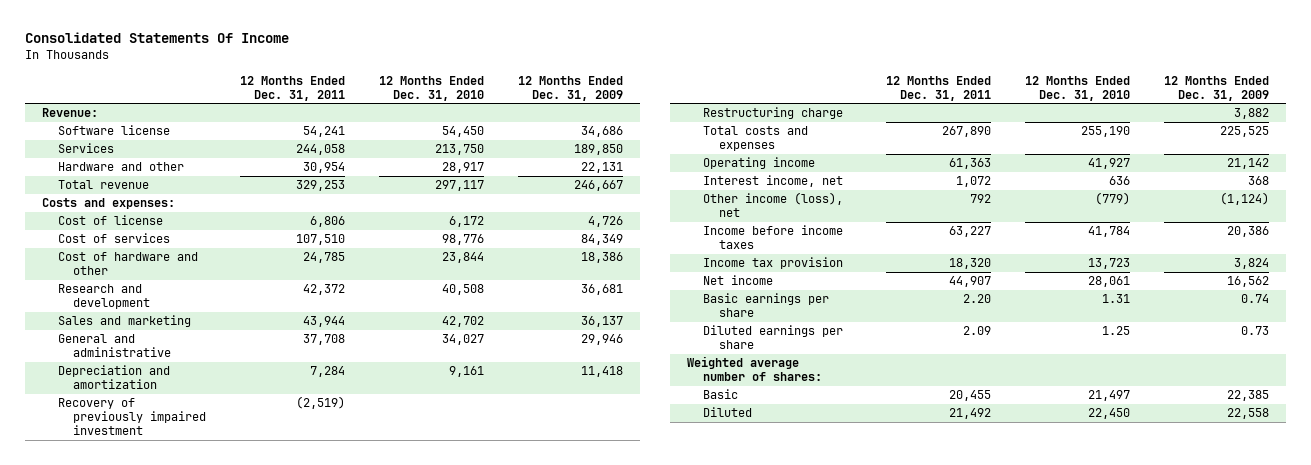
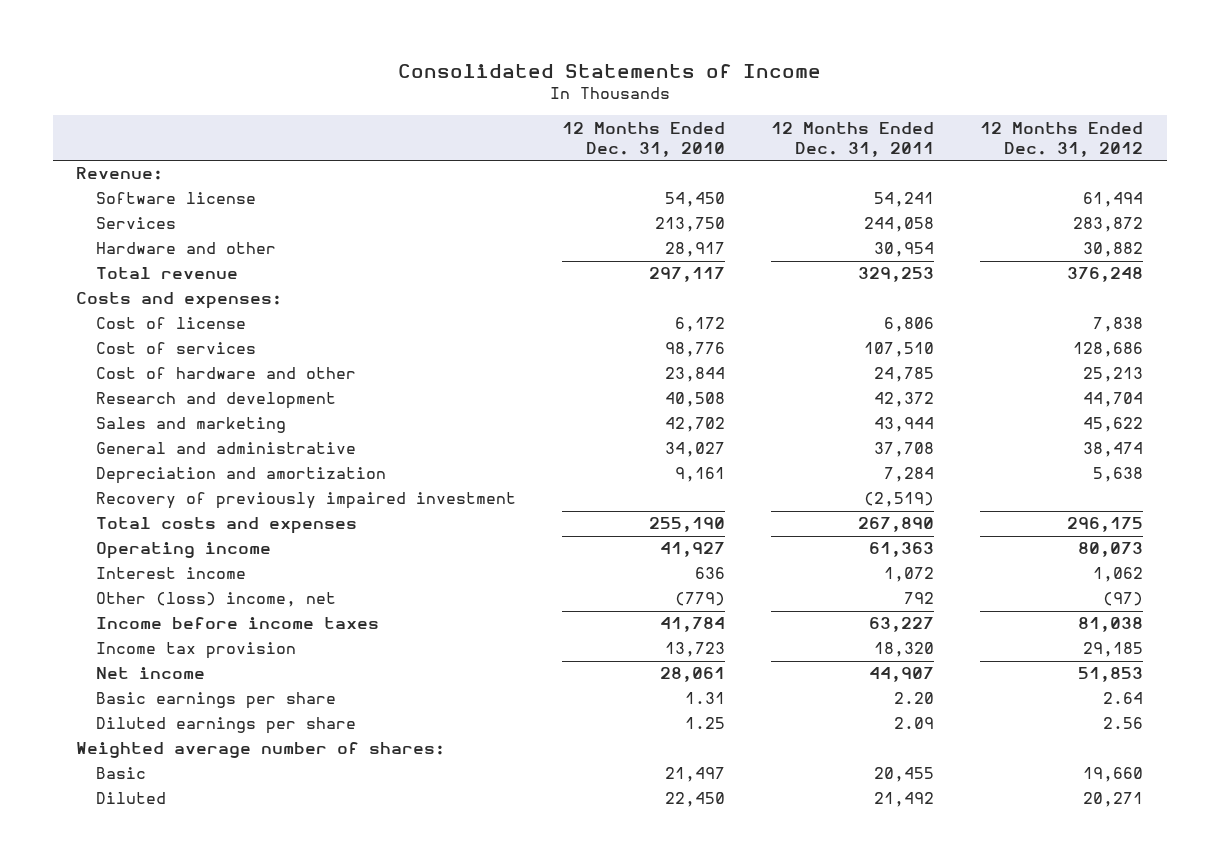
- Consolidated Statements Of Income
+ Consolidated Statements of Income
- | 12 Months Ended Dec. 31, 2011 | 12 Months Ended Dec. 31, 2010 | 12 Months Ended Dec. 31, 2009
+ | 12 Months Ended Dec. 31, 2010 | 12 Months Ended Dec. 31, 2011 | 12 Months Ended Dec. 31, 2012
- Restructuring charge | | | 3,882
- Interest income, net | 1,072 | 636 | 368
- Other income (loss), net | 792 | (779) | (1,124)
+ Interest income | 636 | 1,072 | 1,062
+ Other (loss) income, net | (779) | 792 | (97)

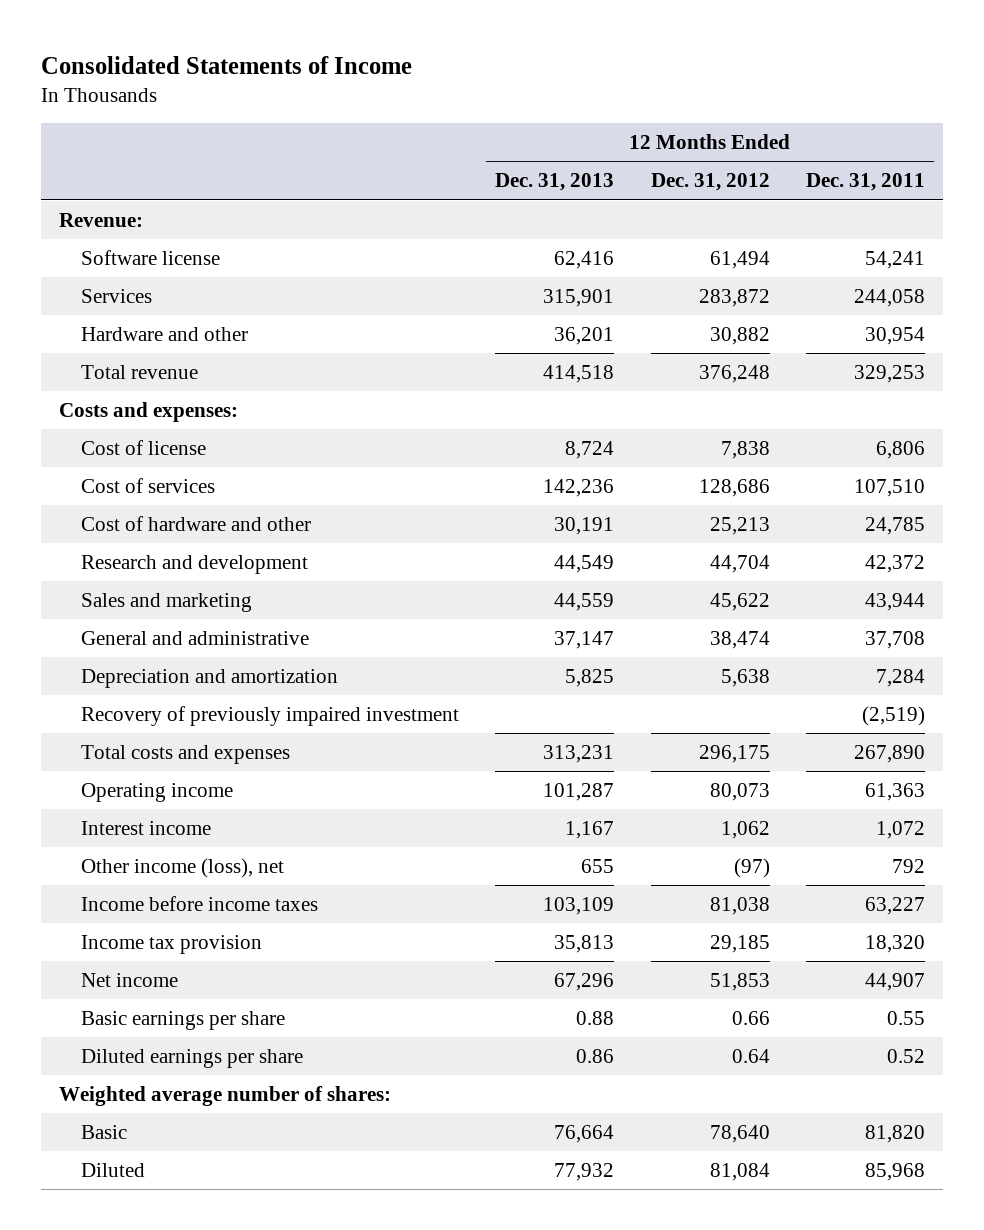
- | 12 Months Ended Dec. 31, 2010 | 12 Months Ended Dec. 31, 2011 | 12 Months Ended Dec. 31, 2012
+ | 12 Months Ended Dec. 31, 2013 | 12 Months Ended Dec. 31, 2012 | 12 Months Ended Dec. 31, 2011
- Other (loss) income, net | (779) | 792 | (97)
+ Other income (loss), net | 655 | (97) | 792
- Basic earnings per share | 1.31 | 2.20 | 2.64
- Diluted earnings per share | 1.25 | 2.09 | 2.56
+ Basic earnings per share | 0.88 | 0.66 | 0.55
+ Diluted earnings per share | 0.86 | 0.64 | 0.52
- Basic | 21,497 | 20,455 | 19,660
- Diluted | 22,450 | 21,492 | 20,271
+ Basic | 76,664 | 78,640 | 81,820
+ Diluted | 77,932 | 81,084 | 85,968

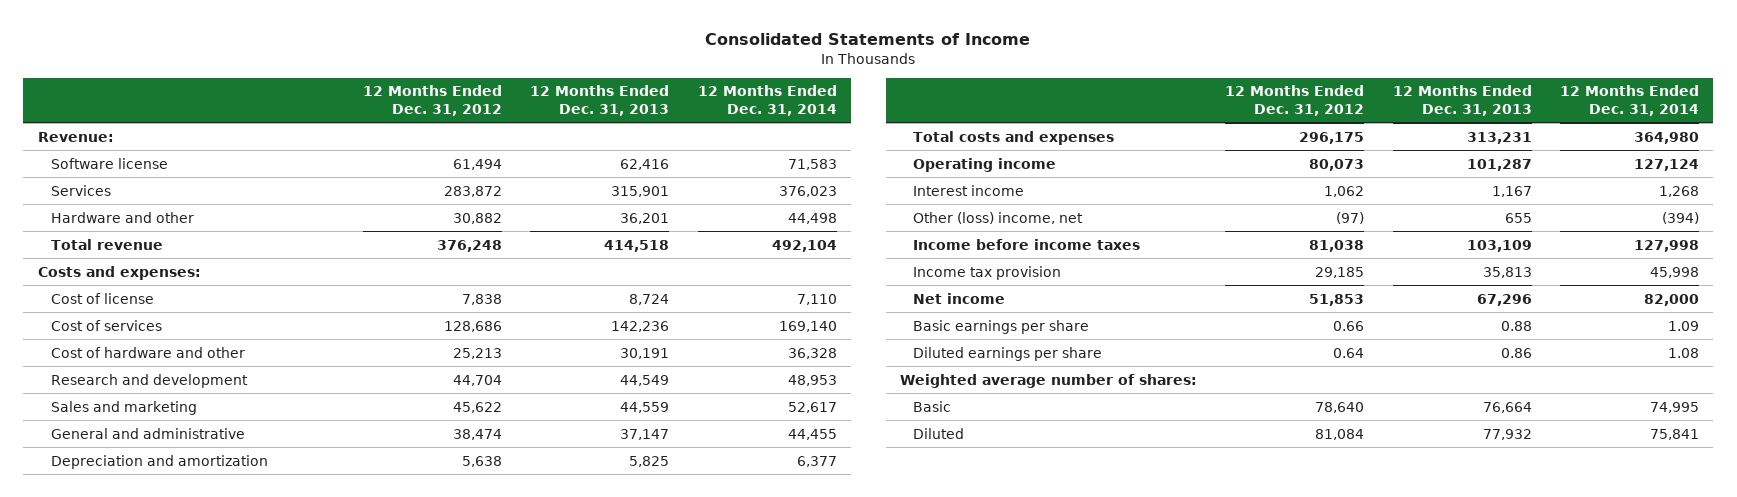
- | 12 Months Ended Dec. 31, 2013 | 12 Months Ended Dec. 31, 2012 | 12 Months Ended Dec. 31, 2011
+ | 12 Months Ended Dec. 31, 2012 | 12 Months Ended Dec. 31, 2013 | 12 Months Ended Dec. 31, 2014
- Recovery of previously impaired investment | | | (2,519)
- Other income (loss), net | 655 | (97) | 792
+ Other (loss) income, net | (97) | 655 | (394)

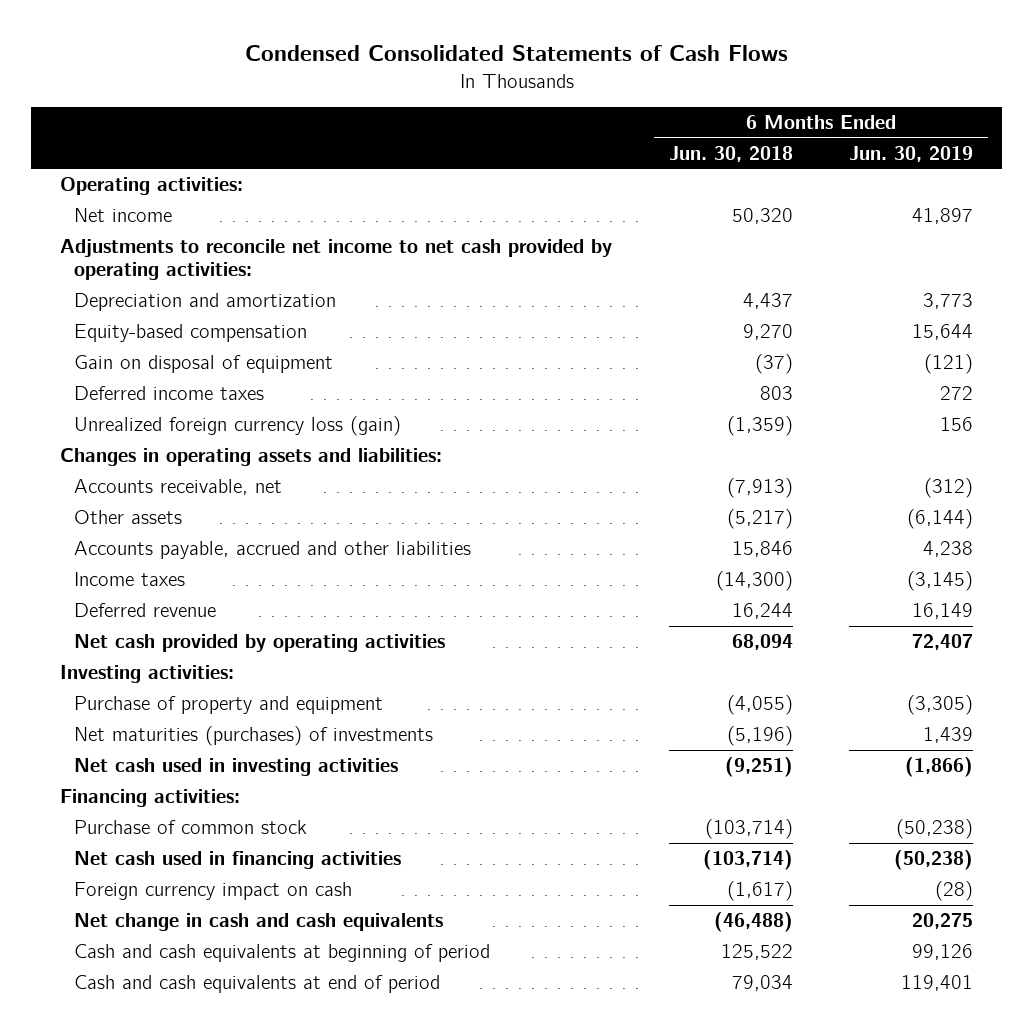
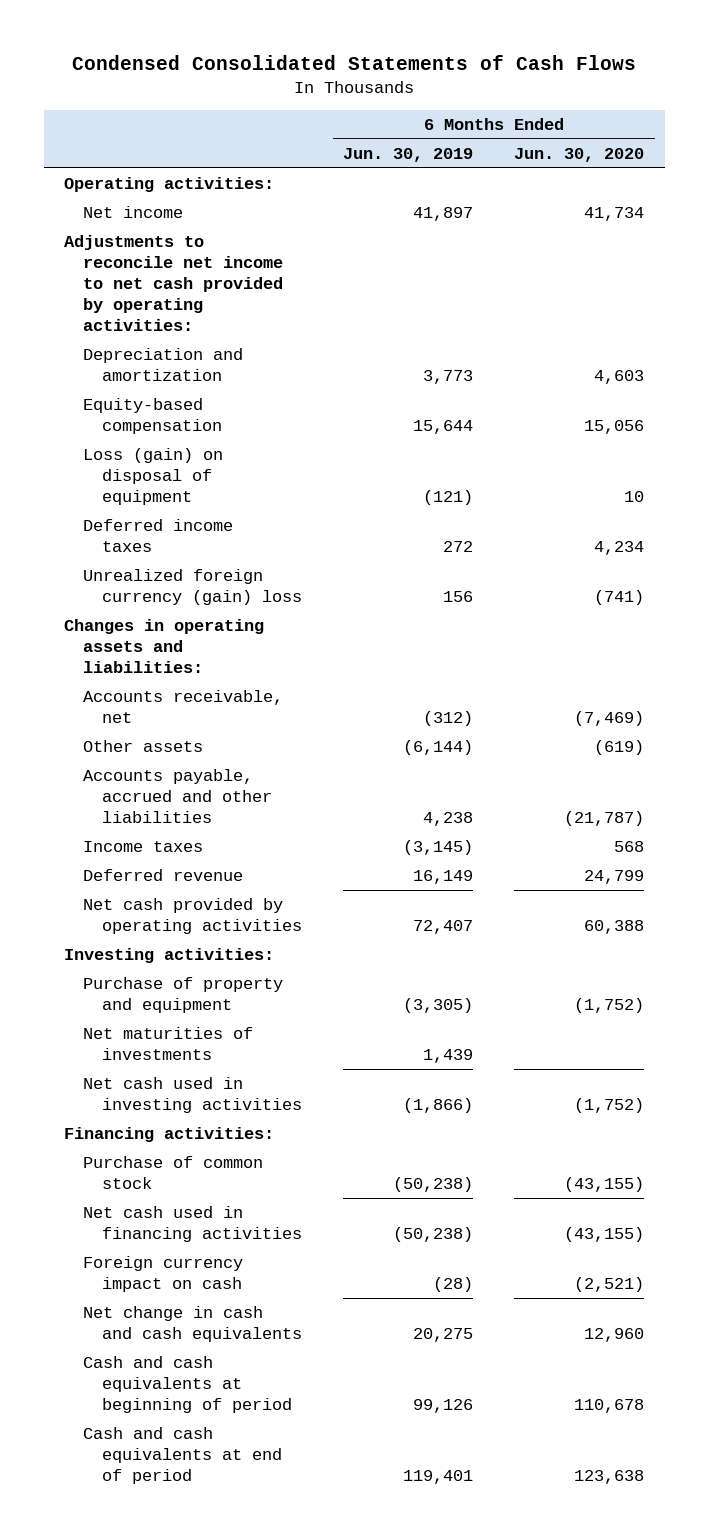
- | 6 Months Ended Jun. 30, 2018 | 6 Months Ended Jun. 30, 2019
+ | 6 Months Ended Jun. 30, 2019 | 6 Months Ended Jun. 30, 2020
- Gain on disposal of equipment | (37) | (121)
+ Loss (gain) on disposal of equipment | (121) | 10
- Unrealized foreign currency loss (gain) | (1,359) | 156
+ Unrealized foreign currency (gain) loss | 156 | (741)
- Net maturities (purchases) of investments | (5,196) | 1,439
+ Net maturities of investments | 1,439 |

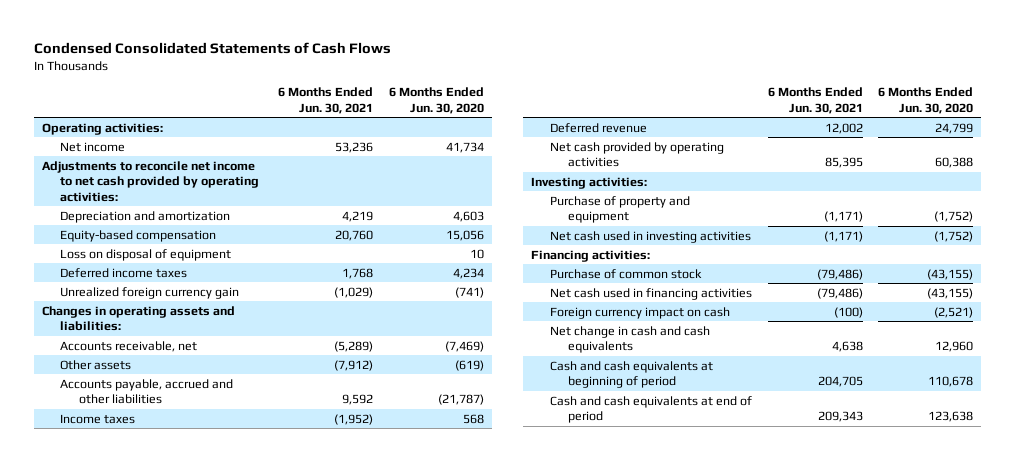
- | 6 Months Ended Jun. 30, 2019 | 6 Months Ended Jun. 30, 2020
+ | 6 Months Ended Jun. 30, 2021 | 6 Months Ended Jun. 30, 2020
- Loss (gain) on disposal of equipment | (121) | 10
+ Loss on disposal of equipment | | 10
- Unrealized foreign currency (gain) loss | 156 | (741)
+ Unrealized foreign currency gain | (1,029) | (741)
- Net maturities of investments | 1,439 |

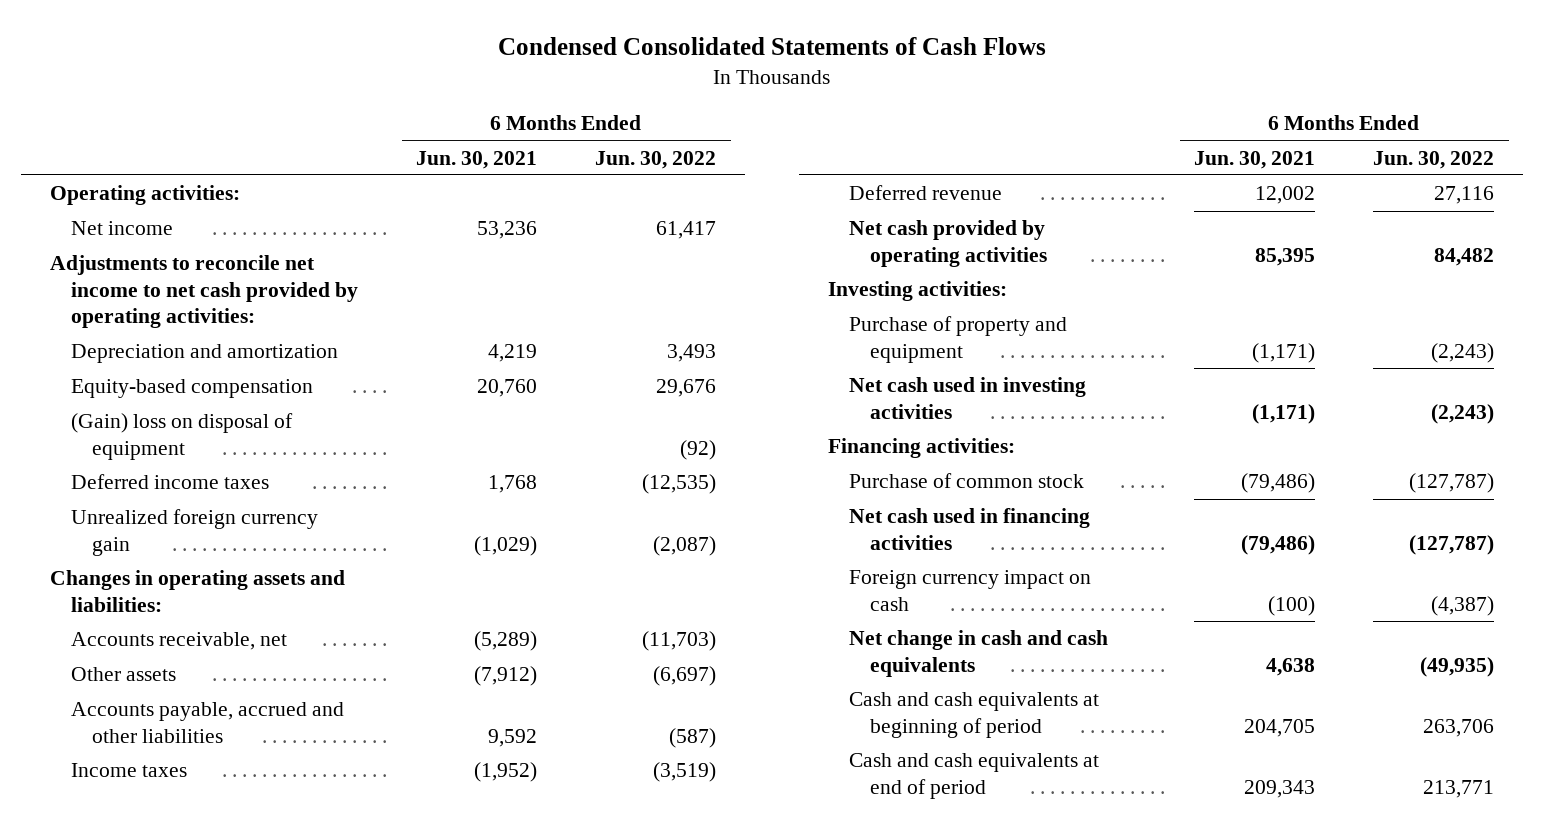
- | 6 Months Ended Jun. 30, 2021 | 6 Months Ended Jun. 30, 2020
+ | 6 Months Ended Jun. 30, 2021 | 6 Months Ended Jun. 30, 2022
- Loss on disposal of equipment | | 10
+ (Gain) loss on disposal of equipment | | (92)

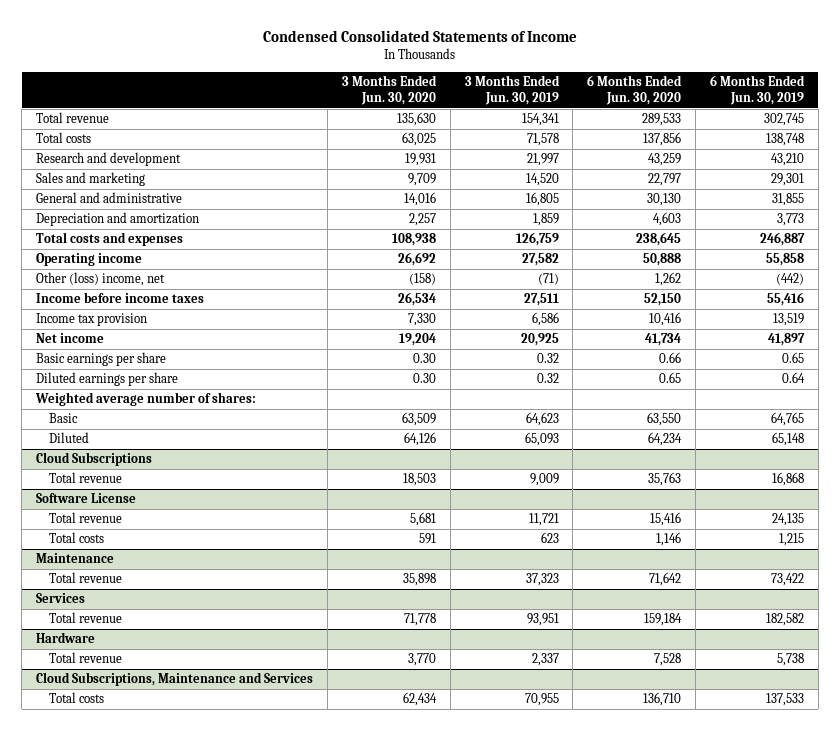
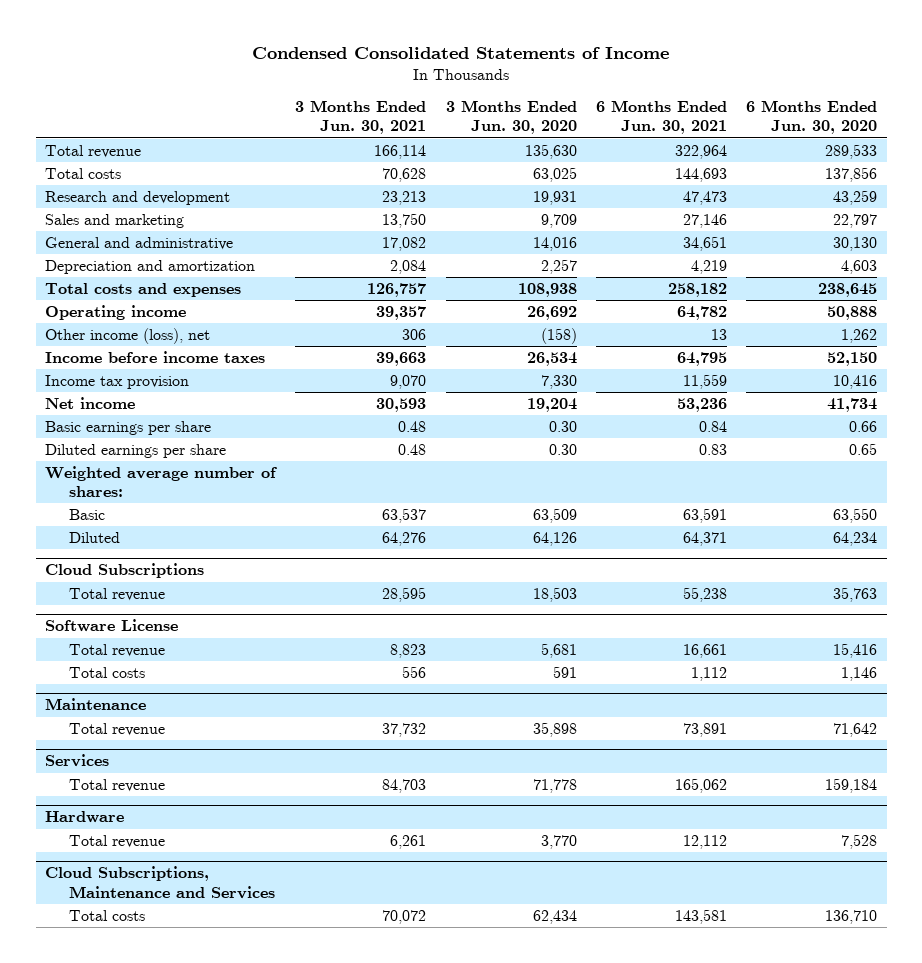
- | 3 Months Ended Jun. 30, 2020 | 3 Months Ended Jun. 30, 2019 | 6 Months Ended Jun. 30, 2020 | 6 Months Ended Jun. 30, 2019
+ | 3 Months Ended Jun. 30, 2021 | 3 Months Ended Jun. 30, 2020 | 6 Months Ended Jun. 30, 2021 | 6 Months Ended Jun. 30, 2020
- Other (loss) income, net | (158) | (71) | 1,262 | (442)
+ Other income (loss), net | 306 | (158) | 13 | 1,262

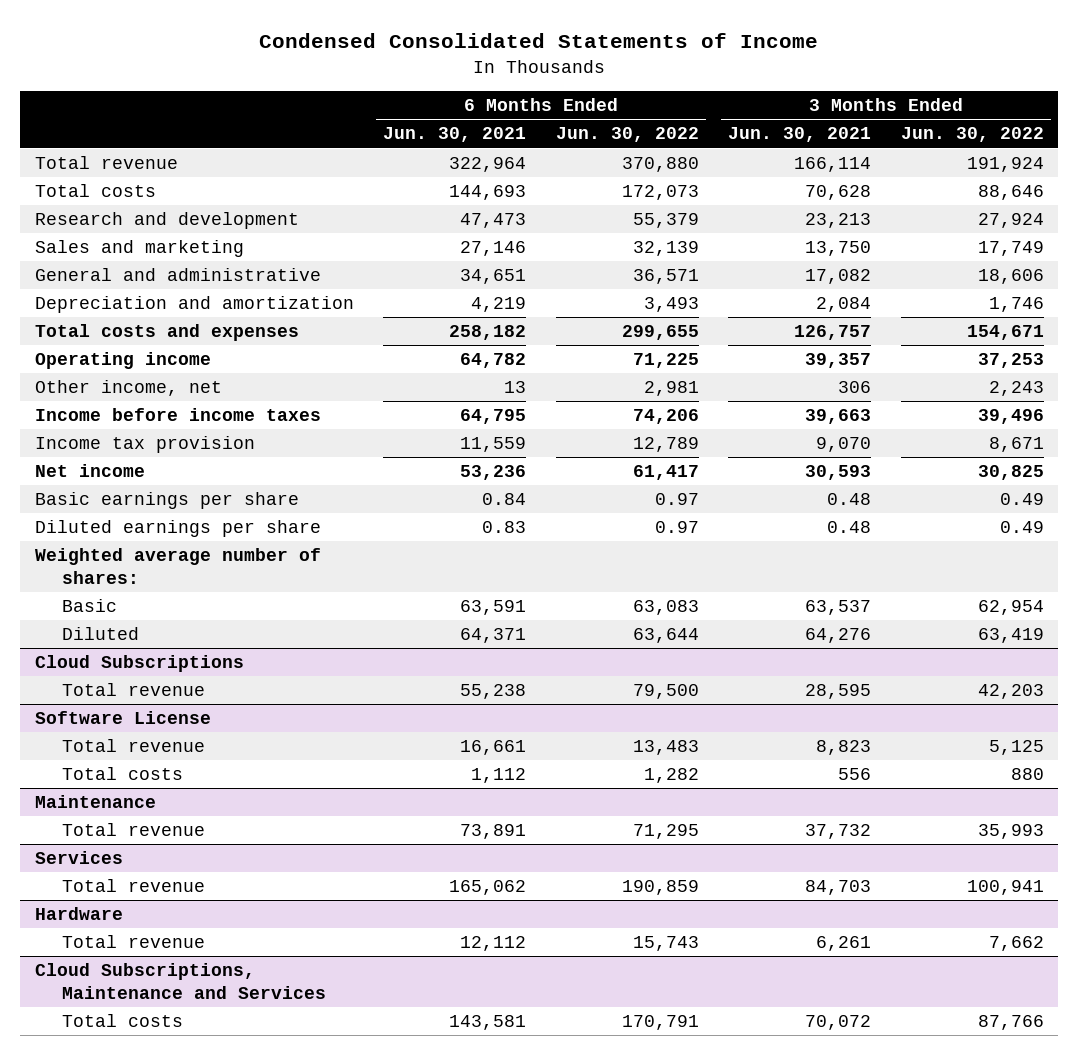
- | 3 Months Ended Jun. 30, 2021 | 3 Months Ended Jun. 30, 2020 | 6 Months Ended Jun. 30, 2021 | 6 Months Ended Jun. 30, 2020
+ | 6 Months Ended Jun. 30, 2021 | 6 Months Ended Jun. 30, 2022 | 3 Months Ended Jun. 30, 2021 | 3 Months Ended Jun. 30, 2022
- Other income (loss), net | 306 | (158) | 13 | 1,262
+ Other income, net | 13 | 2,981 | 306 | 2,243

